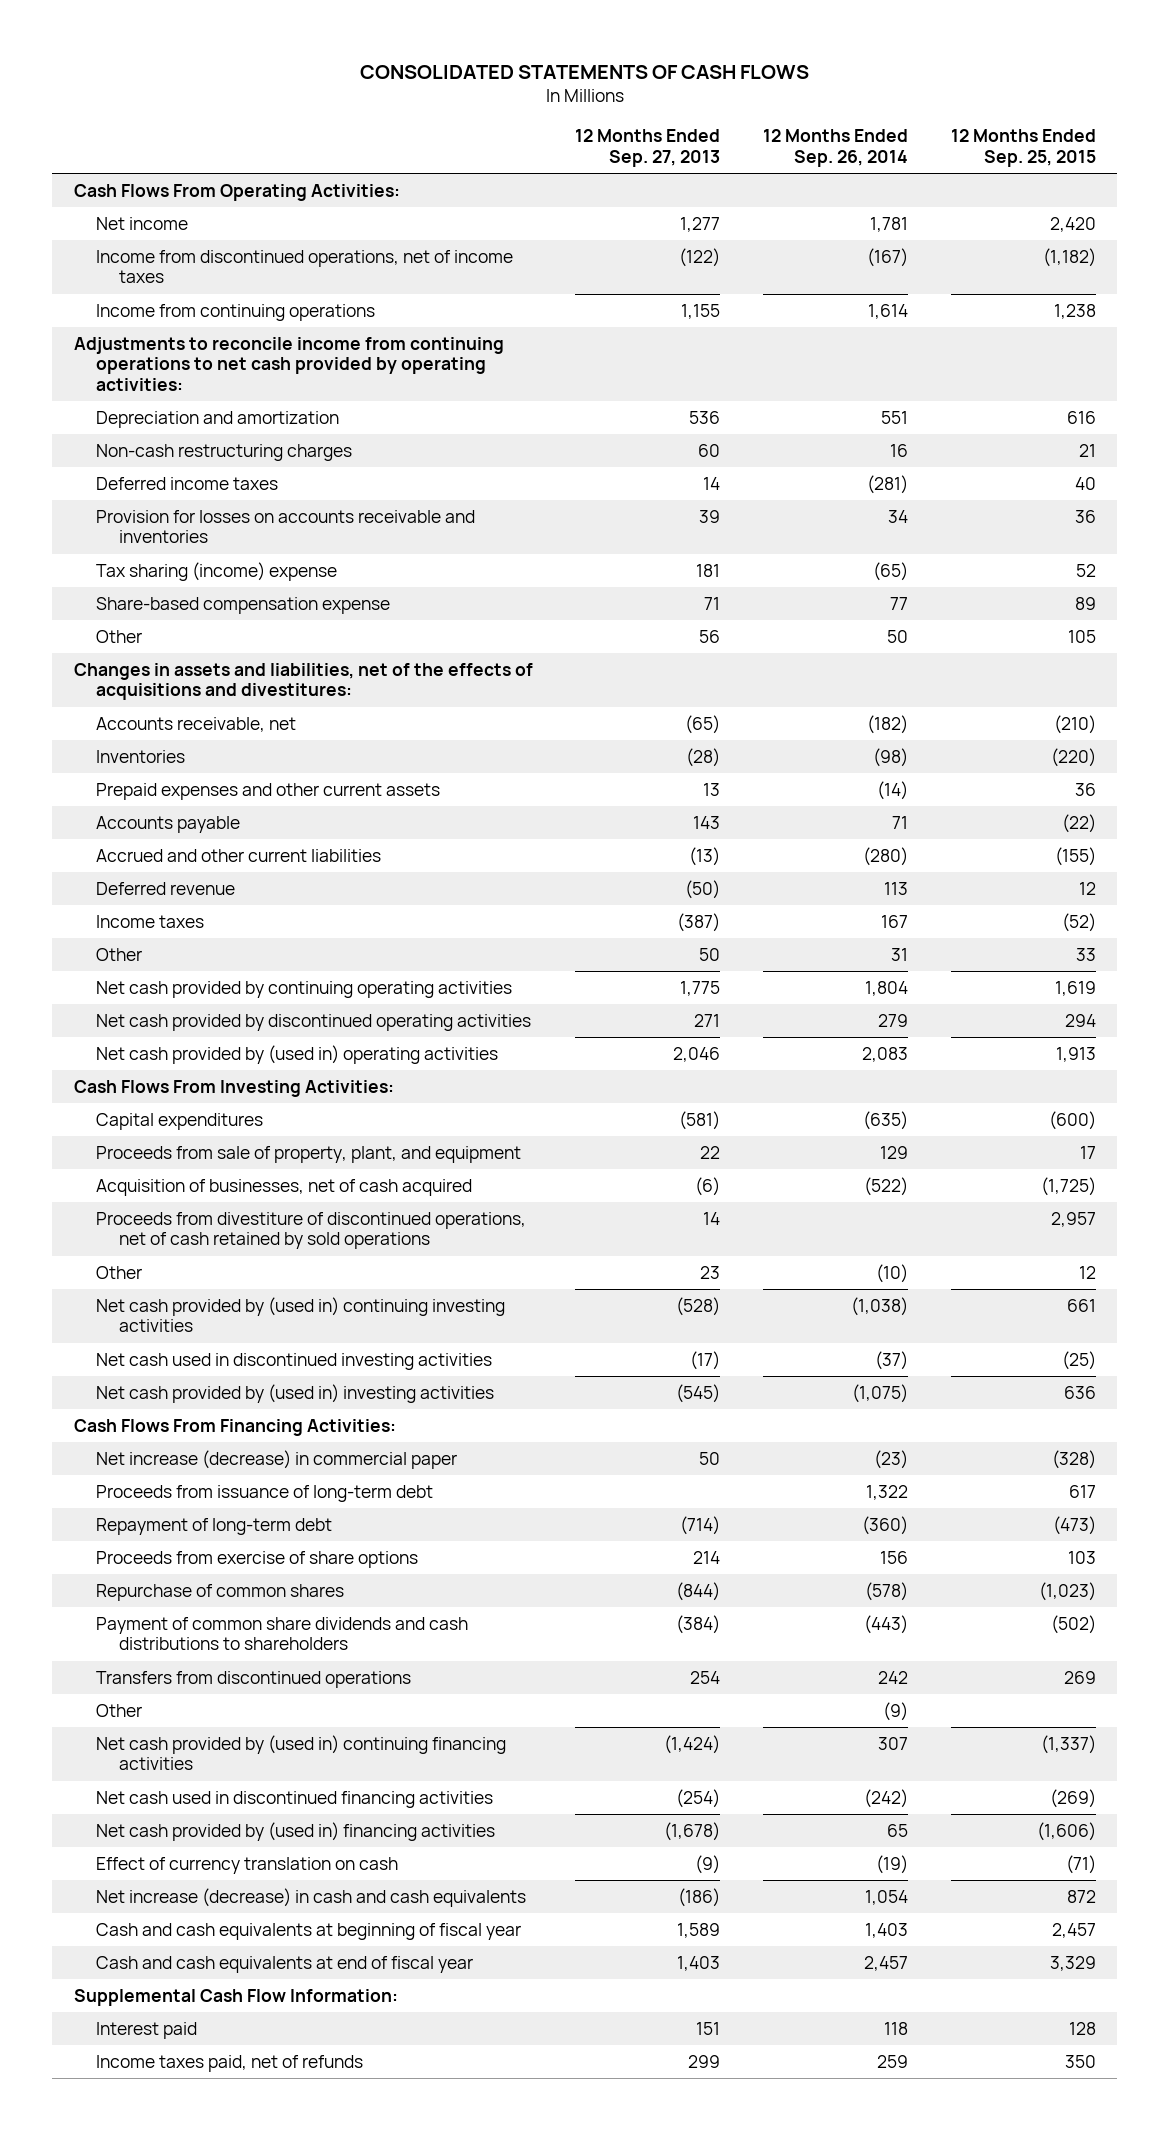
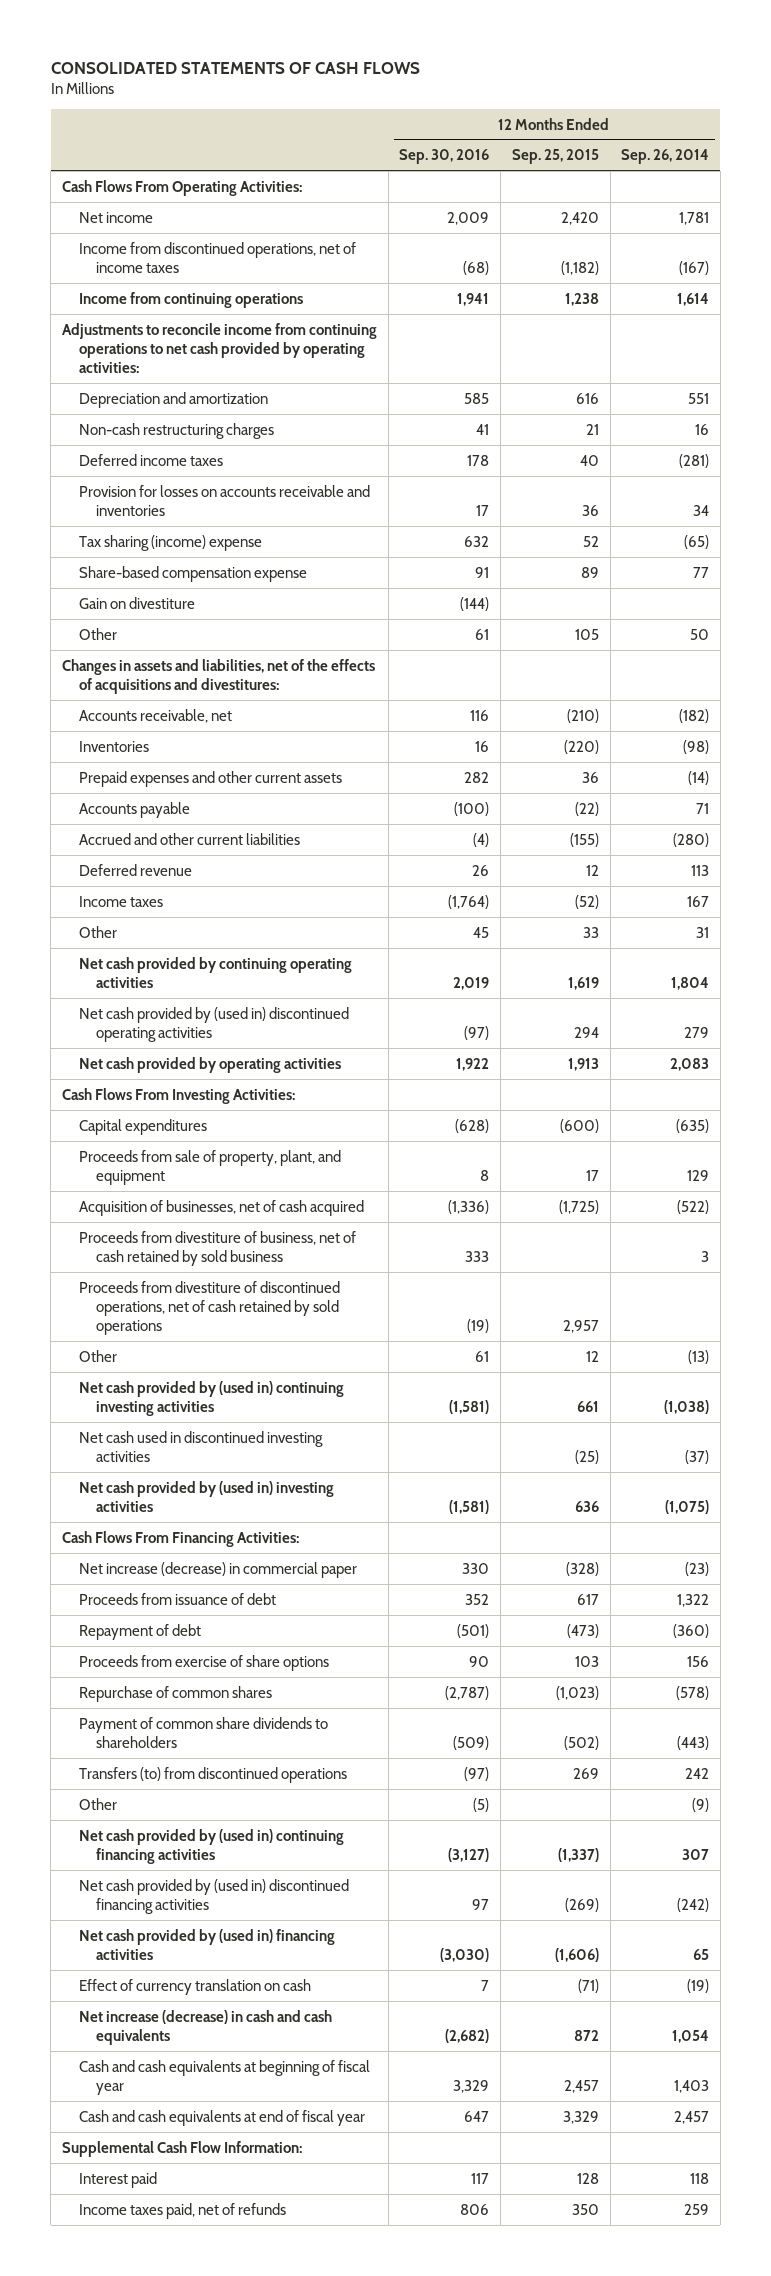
- | 12 Months Ended Sep. 27, 2013 | 12 Months Ended Sep. 26, 2014 | 12 Months Ended Sep. 25, 2015
+ | 12 Months Ended Sep. 30, 2016 | 12 Months Ended Sep. 25, 2015 | 12 Months Ended Sep. 26, 2014
+ Gain on divestiture | (144) | |
- Net cash provided by discontinued operating activities | 271 | 279 | 294
- Net cash provided by (used in) operating activities | 2,046 | 2,083 | 1,913
+ Net cash provided by (used in) discontinued operating activities | (97) | 294 | 279
+ Net cash provided by operating activities | 1,922 | 1,913 | 2,083
+ Proceeds from divestiture of business, net of cash retained by sold business | 333 | | 3
- Other | 23 | (10) | 12
+ Other | 61 | 12 | (13)
- Proceeds from issuance of long-term debt | | 1,322 | 617
- Repayment of long-term debt | (714) | (360) | (473)
+ Proceeds from issuance of debt | 352 | 617 | 1,322
+ Repayment of debt | (501) | (473) | (360)
- Payment of common share dividends and cash distributions to shareholders | (384) | (443) | (502)
- Transfers from discontinued operations | 254 | 242 | 269
+ Payment of common share dividends to shareholders | (509) | (502) | (443)
+ Transfers (to) from discontinued operations | (97) | 269 | 242
- Net cash used in discontinued financing activities | (254) | (242) | (269)
+ Net cash provided by (used in) discontinued financing activities | 97 | (269) | (242)

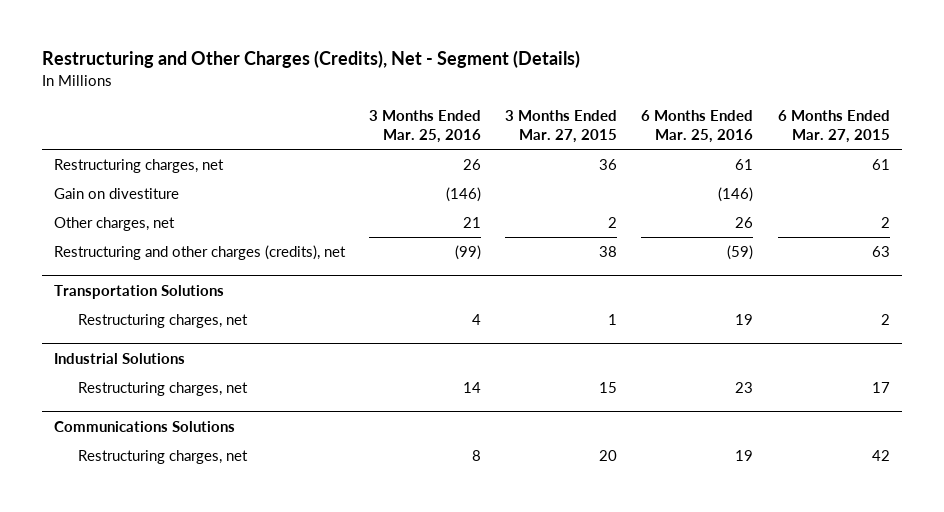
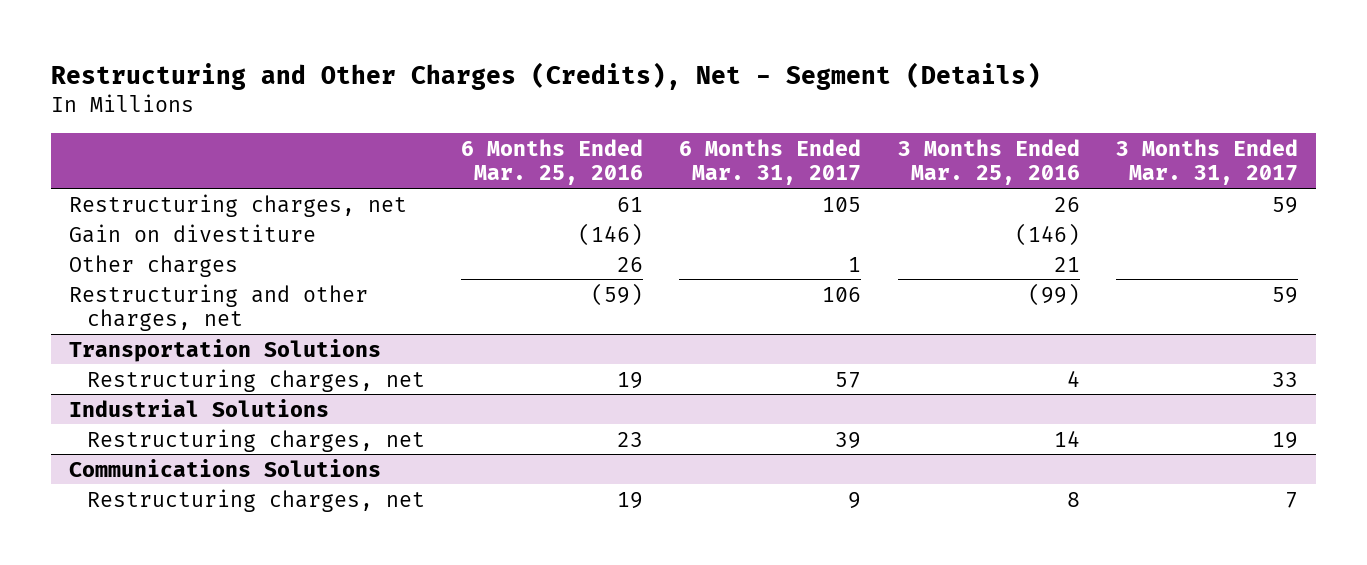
- | 3 Months Ended Mar. 25, 2016 | 3 Months Ended Mar. 27, 2015 | 6 Months Ended Mar. 25, 2016 | 6 Months Ended Mar. 27, 2015
+ | 6 Months Ended Mar. 25, 2016 | 6 Months Ended Mar. 31, 2017 | 3 Months Ended Mar. 25, 2016 | 3 Months Ended Mar. 31, 2017
- Other charges, net | 21 | 2 | 26 | 2
- Restructuring and other charges (credits), net | (99) | 38 | (59) | 63
+ Other charges | 26 | 1 | 21 |
+ Restructuring and other charges, net | (59) | 106 | (99) | 59

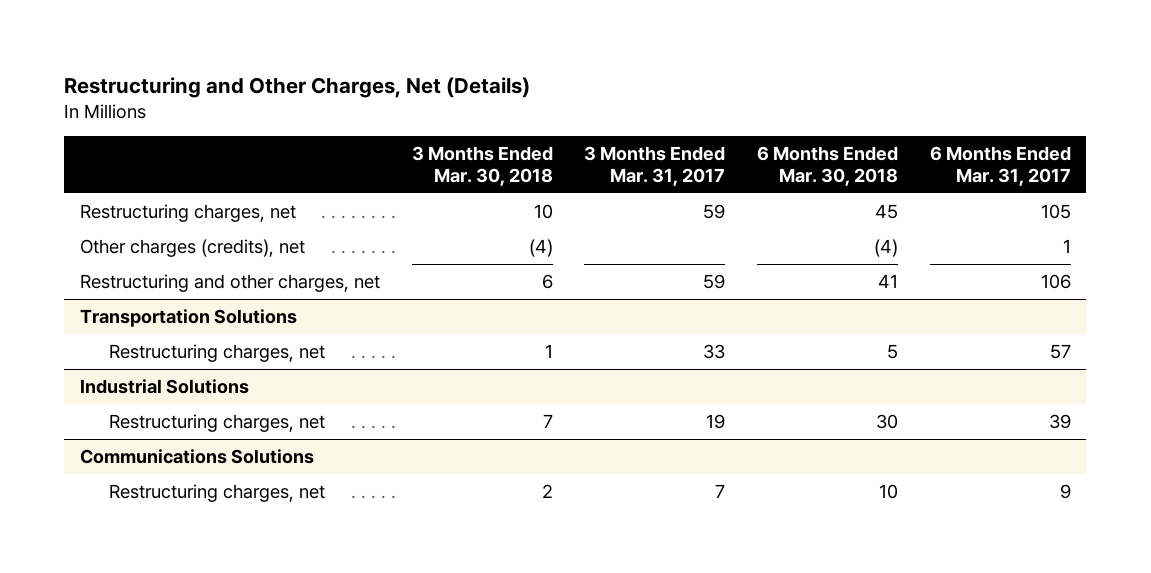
- Restructuring and Other Charges (Credits), Net - Segment (Details)
+ Restructuring and Other Charges, Net (Details)
- | 6 Months Ended Mar. 25, 2016 | 6 Months Ended Mar. 31, 2017 | 3 Months Ended Mar. 25, 2016 | 3 Months Ended Mar. 31, 2017
+ | 3 Months Ended Mar. 30, 2018 | 3 Months Ended Mar. 31, 2017 | 6 Months Ended Mar. 30, 2018 | 6 Months Ended Mar. 31, 2017
- Gain on divestiture | (146) | | (146) |
- Other charges | 26 | 1 | 21 |
+ Other charges (credits), net | (4) | | (4) | 1

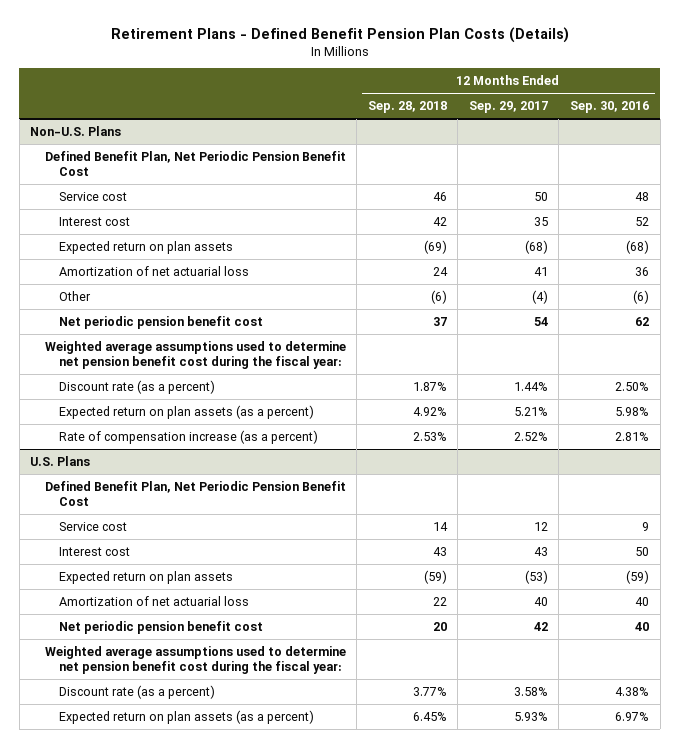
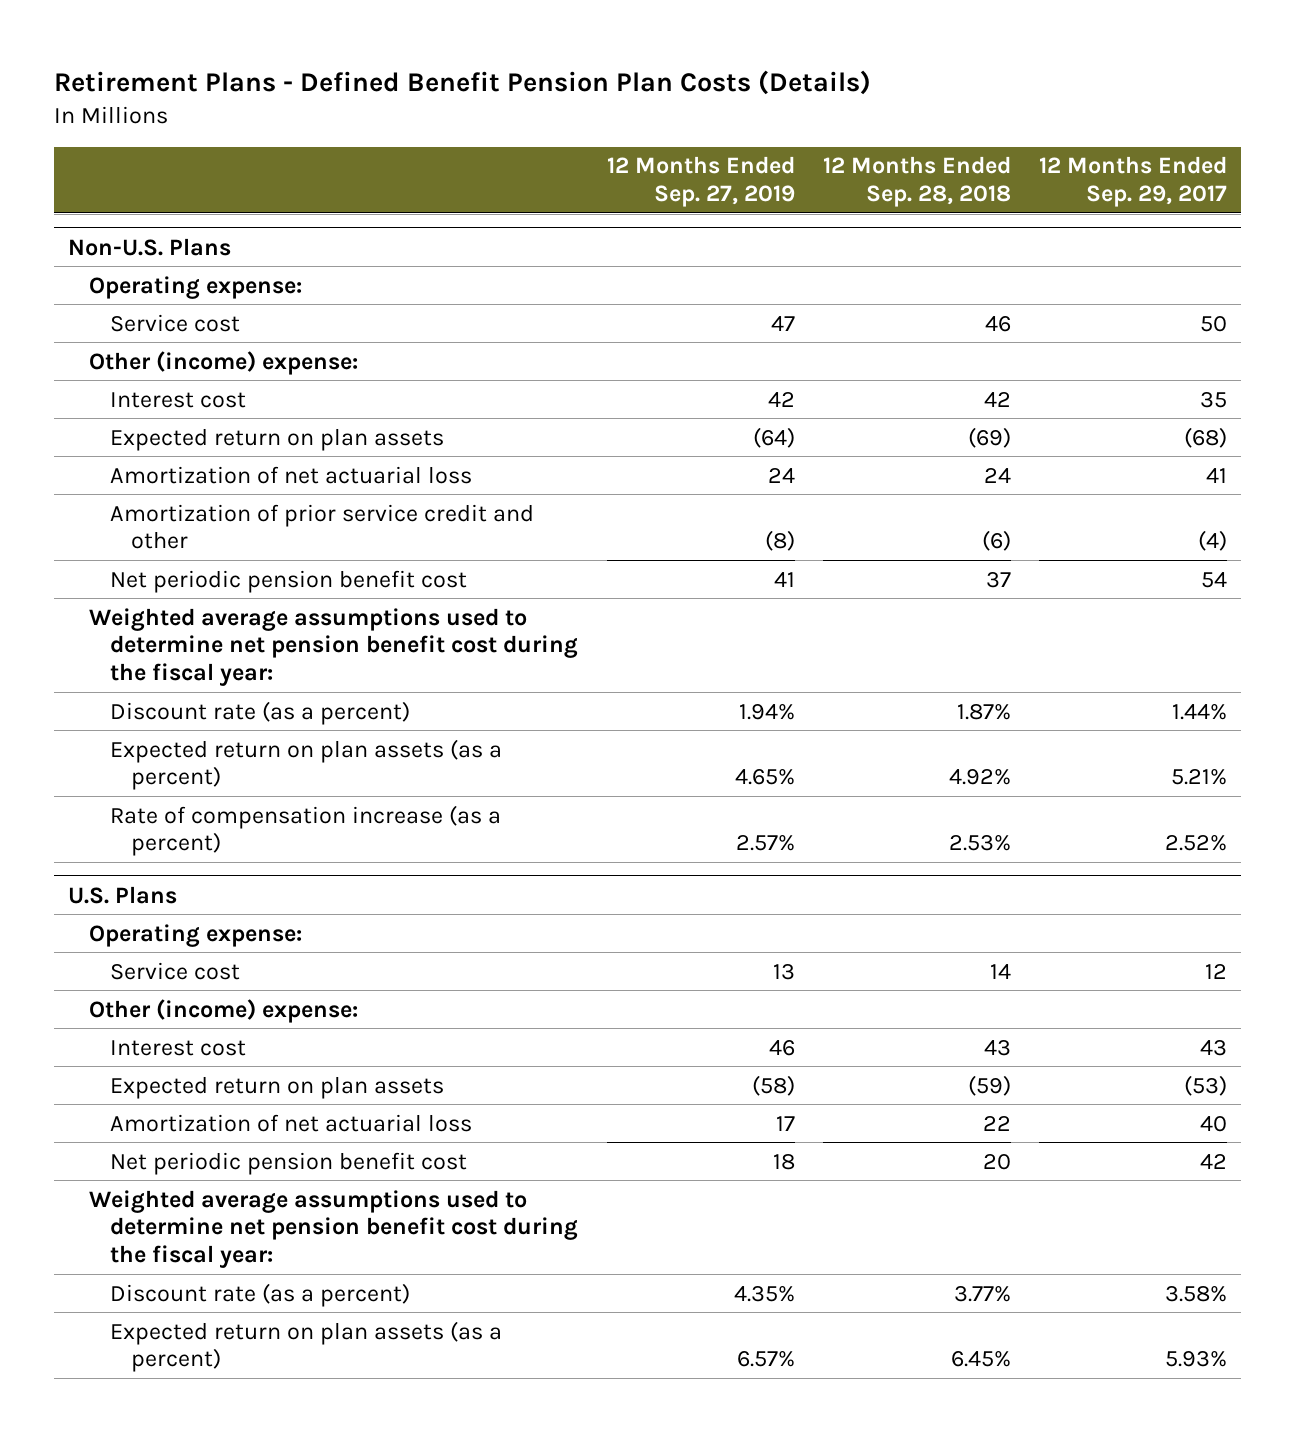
- | 12 Months Ended Sep. 28, 2018 | 12 Months Ended Sep. 29, 2017 | 12 Months Ended Sep. 30, 2016
+ | 12 Months Ended Sep. 27, 2019 | 12 Months Ended Sep. 28, 2018 | 12 Months Ended Sep. 29, 2017
@ Non-U.S. Plans
- Defined Benefit Plan, Net Periodic Pension Benefit Cost
+ Operating expense:
+ Other (income) expense:
- Other | (6) | (4) | (6)
+ Amortization of prior service credit and other | (8) | (6) | (4)
@ U.S. Plans
- Defined Benefit Plan, Net Periodic Pension Benefit Cost
+ Operating expense:
+ Other (income) expense:

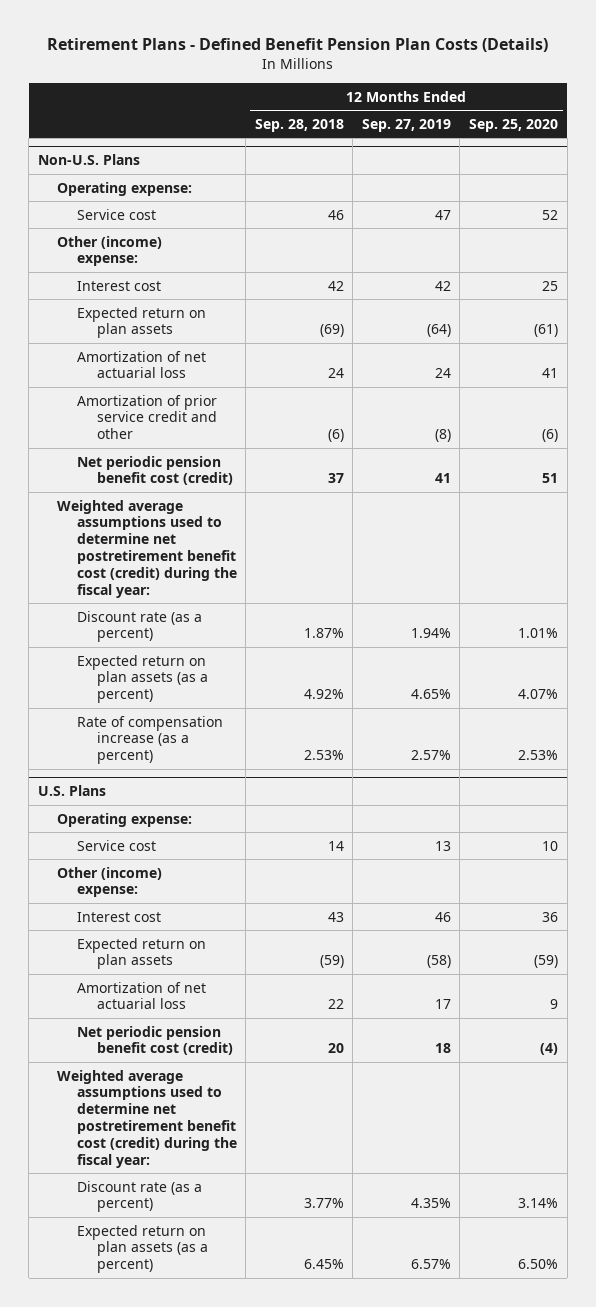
- | 12 Months Ended Sep. 27, 2019 | 12 Months Ended Sep. 28, 2018 | 12 Months Ended Sep. 29, 2017
+ | 12 Months Ended Sep. 28, 2018 | 12 Months Ended Sep. 27, 2019 | 12 Months Ended Sep. 25, 2020
@ Non-U.S. Plans
- Net periodic pension benefit cost | 41 | 37 | 54
- Weighted average assumptions used to determine net pension benefit cost during the fiscal year:
+ Net periodic pension benefit cost (credit) | 37 | 41 | 51
+ Weighted average assumptions used to determine net postretirement benefit cost (credit) during the fiscal year:
@ U.S. Plans
- Net periodic pension benefit cost | 18 | 20 | 42
- Weighted average assumptions used to determine net pension benefit cost during the fiscal year:
+ Net periodic pension benefit cost (credit) | 20 | 18 | (4)
+ Weighted average assumptions used to determine net postretirement benefit cost (credit) during the fiscal year:

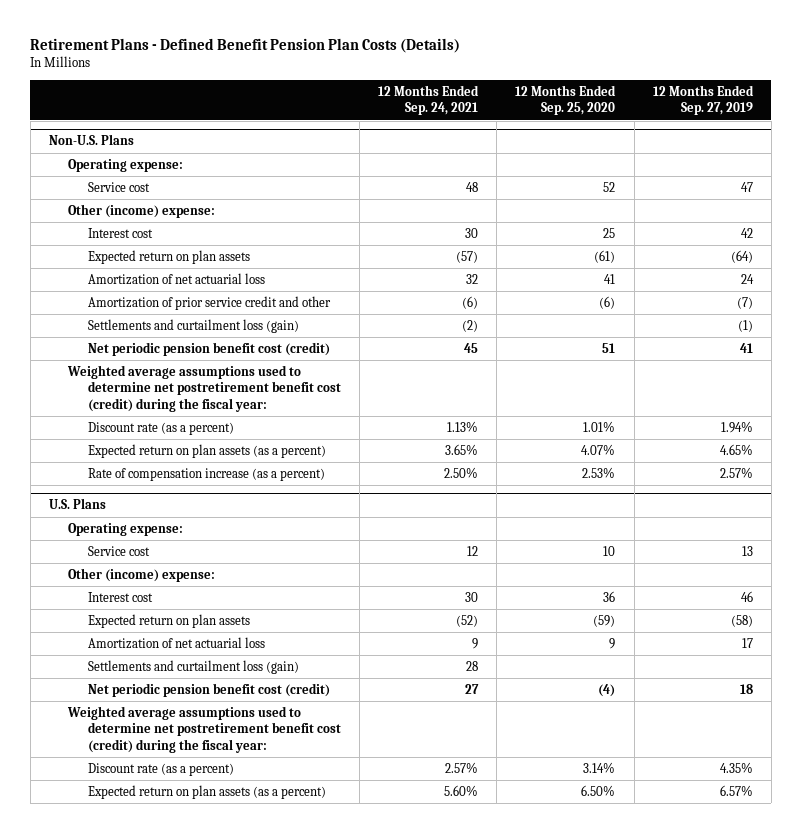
- | 12 Months Ended Sep. 28, 2018 | 12 Months Ended Sep. 27, 2019 | 12 Months Ended Sep. 25, 2020
+ | 12 Months Ended Sep. 24, 2021 | 12 Months Ended Sep. 25, 2020 | 12 Months Ended Sep. 27, 2019
@ Non-U.S. Plans
- Amortization of prior service credit and other | (6) | (8) | (6)
+ Amortization of prior service credit and other | (6) | (6) | (7)
+ Settlements and curtailment loss (gain) | (2) | | (1)
@ U.S. Plans
+ Settlements and curtailment loss (gain) | 28 | |

